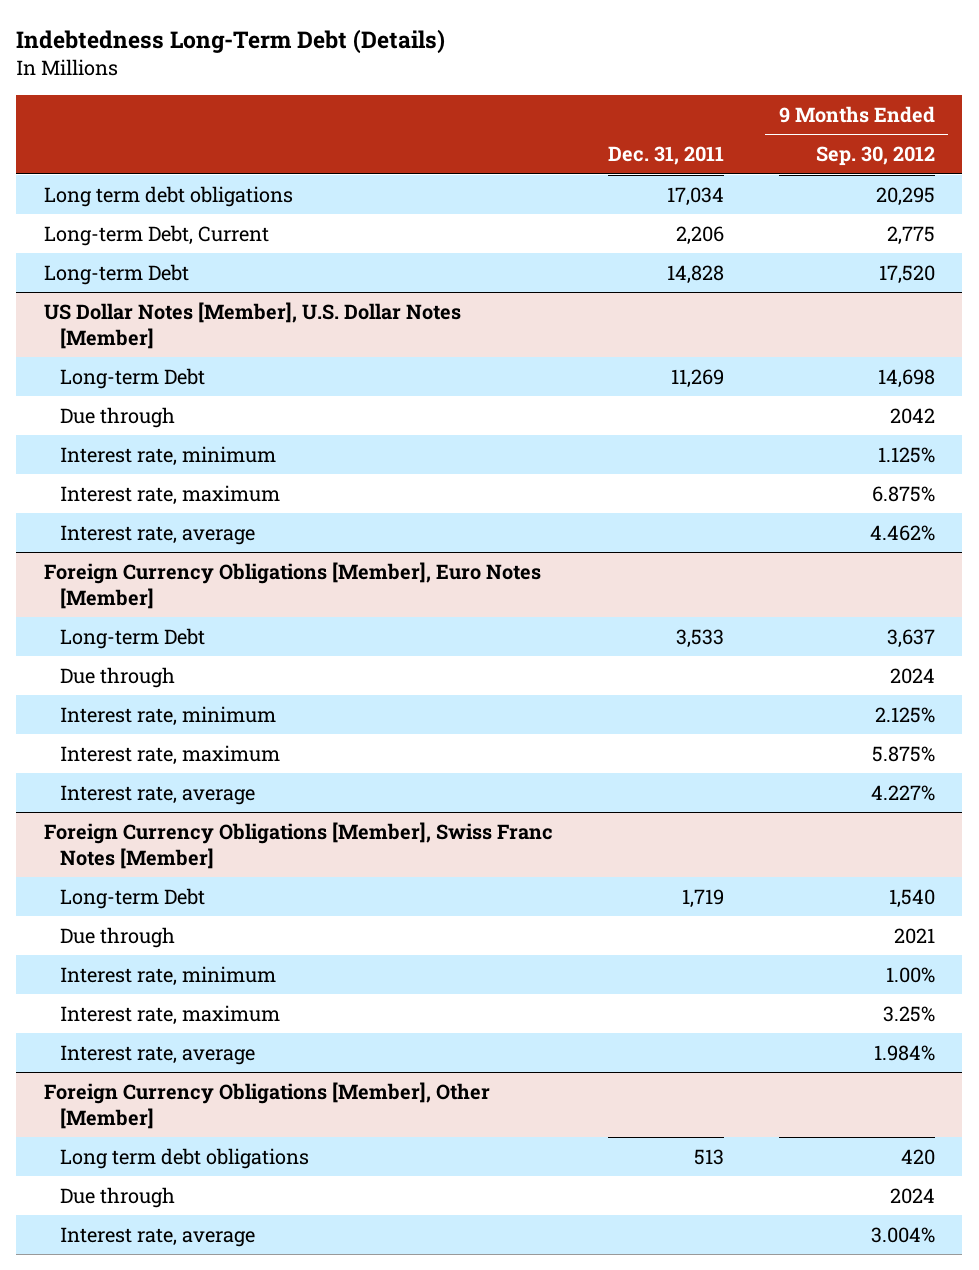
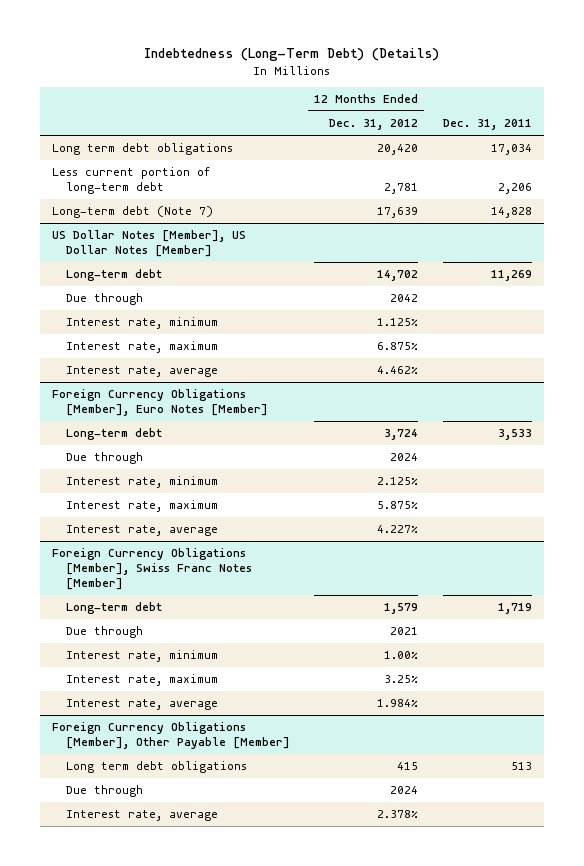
- Indebtedness Long-Term Debt (Details)
+ Indebtedness (Long-Term Debt) (Details)
- | Dec. 31, 2011 | 9 Months Ended Sep. 30, 2012
+ | 12 Months Ended Dec. 31, 2012 | Dec. 31, 2011
- Long-term Debt, Current | 2,206 | 2,775
- Long-term Debt | 14,828 | 17,520
- US Dollar Notes [Member], U.S. Dollar Notes [Member]
- Long-term Debt | 11,269 | 14,698
+ Less current portion of long-term debt | 2,781 | 2,206
+ Long-term debt (Note 7) | 17,639 | 14,828
+ US Dollar Notes [Member], US Dollar Notes [Member]
+ Long-term debt | 14,702 | 11,269
@ Foreign Currency Obligations [Member], Euro Notes [Member]
- Long-term Debt | 3,533 | 3,637
+ Long-term debt | 3,724 | 3,533
@ Foreign Currency Obligations [Member], Swiss Franc Notes [Member]
- Long-term Debt | 1,719 | 1,540
+ Long-term debt | 1,579 | 1,719
- Foreign Currency Obligations [Member], Other [Member]
+ Foreign Currency Obligations [Member], Other Payable [Member]

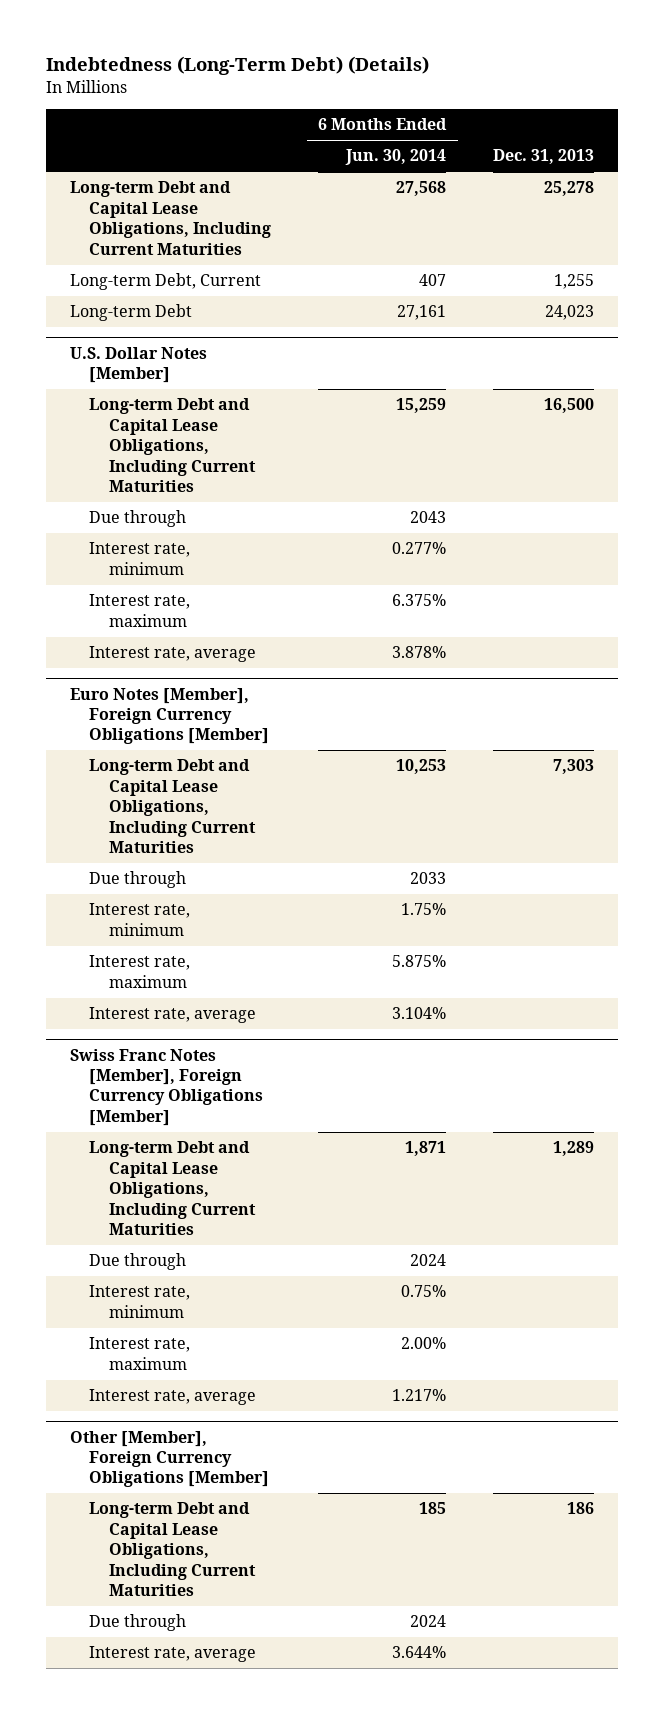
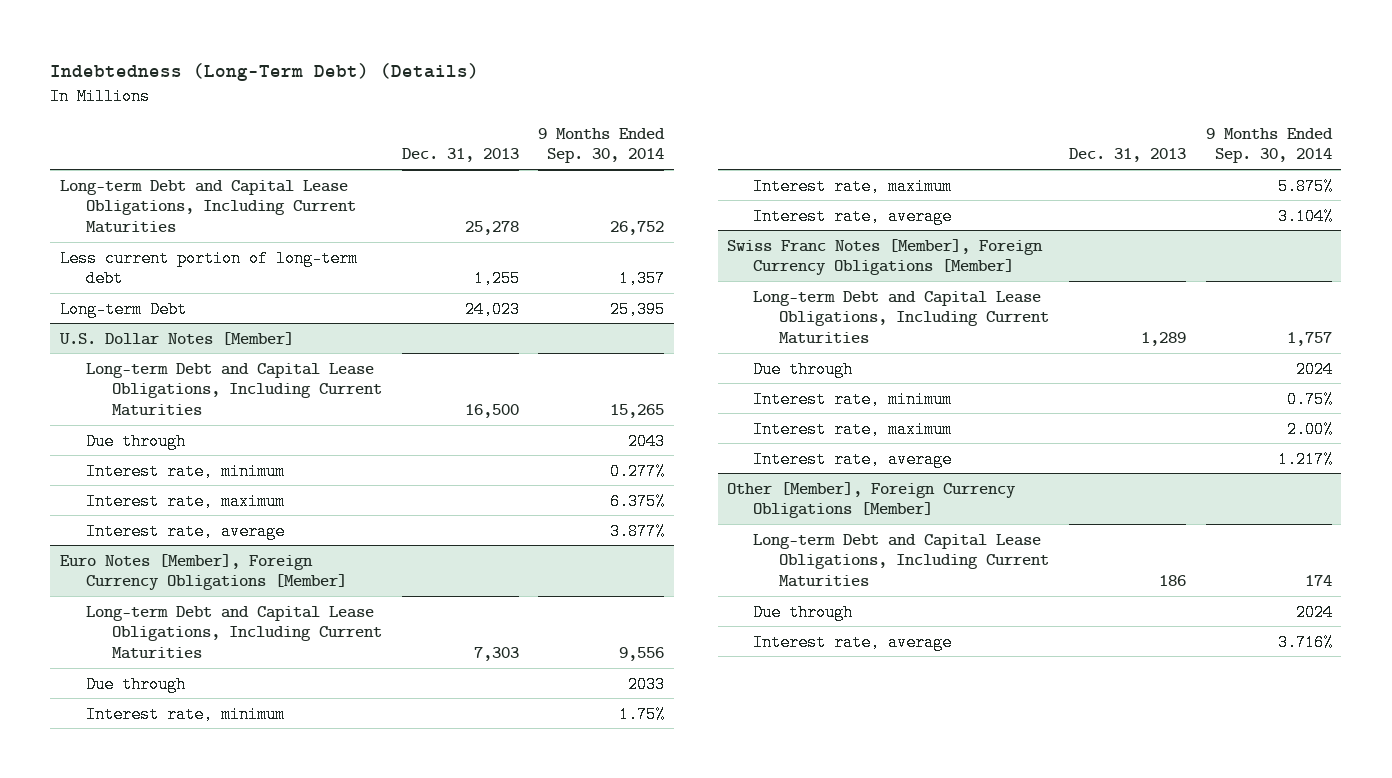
- | 6 Months Ended Jun. 30, 2014 | Dec. 31, 2013
+ | Dec. 31, 2013 | 9 Months Ended Sep. 30, 2014
- Long-term Debt, Current | 407 | 1,255
+ Less current portion of long-term debt | 1,255 | 1,357

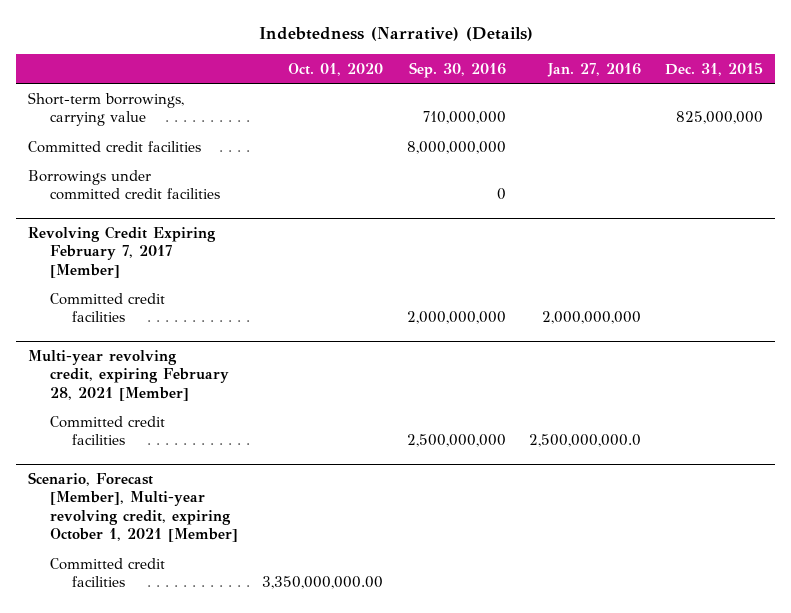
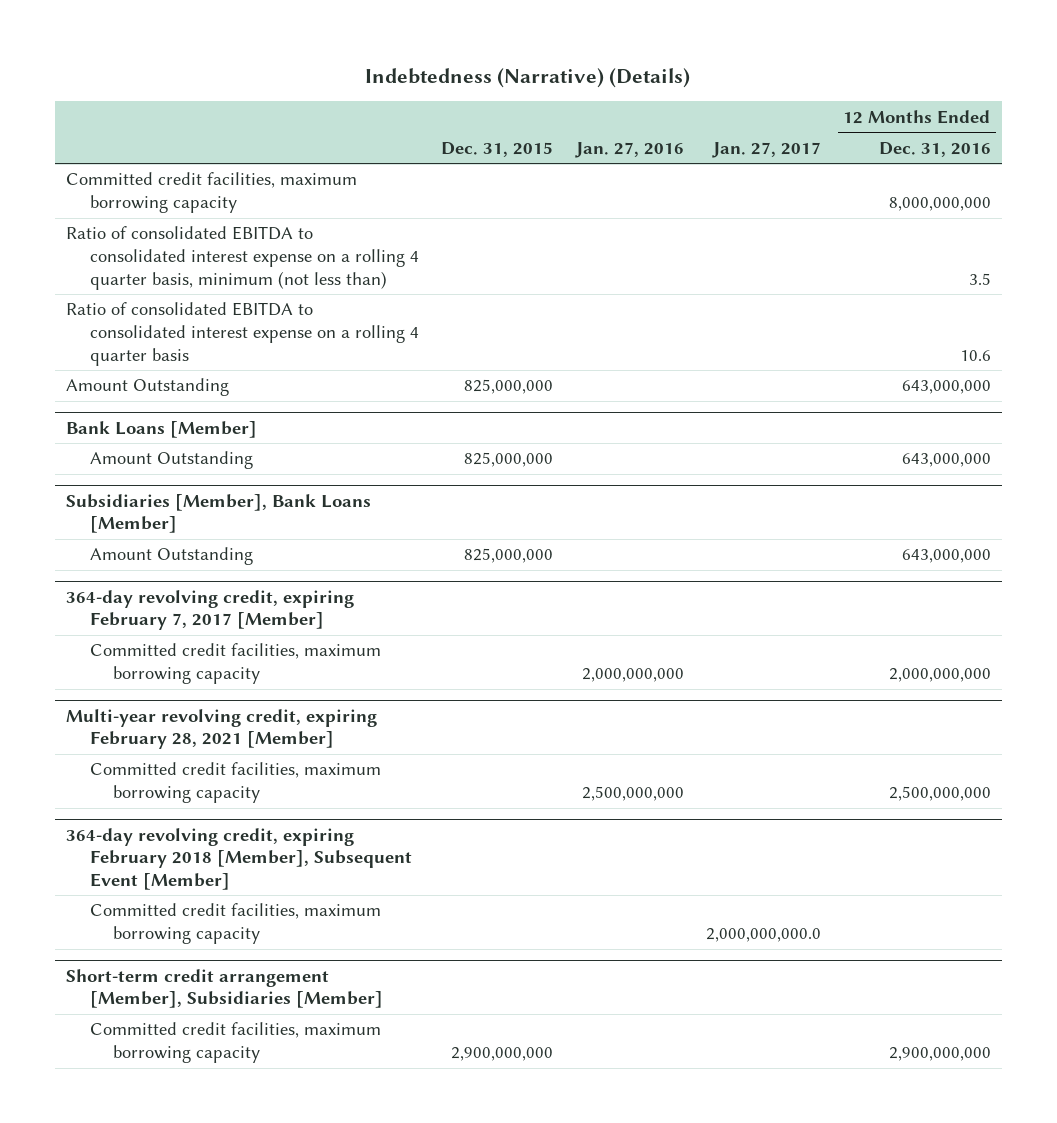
- | Oct. 01, 2020 | Sep. 30, 2016 | Jan. 27, 2016 | Dec. 31, 2015
+ | Dec. 31, 2015 | Jan. 27, 2016 | Jan. 27, 2017 | 12 Months Ended Dec. 31, 2016
- Short-term borrowings, carrying value | | 710,000,000 | | 825,000,000
- Committed credit facilities | | 8,000,000,000 | |
- Borrowings under committed credit facilities | | 0 | |
- Revolving Credit Expiring February 7, 2017 [Member]
- Committed credit facilities | | 2,000,000,000 | 2,000,000,000 |
+ Committed credit facilities, maximum borrowing capacity | | | | 8,000,000,000
+ Ratio of consolidated EBITDA to consolidated interest expense on a rolling 4 quarter basis, minimum (not less than) | | | | 3.5
+ Ratio of consolidated EBITDA to consolidated interest expense on a rolling 4 quarter basis | | | | 10.6
+ Amount Outstanding | 825,000,000 | | | 643,000,000
+ Bank Loans [Member]
+ Amount Outstanding | 825,000,000 | | | 643,000,000
+ Subsidiaries [Member], Bank Loans [Member]
+ Amount Outstanding | 825,000,000 | | | 643,000,000
+ 364-day revolving credit, expiring February 7, 2017 [Member]
+ Committed credit facilities, maximum borrowing capacity | | 2,000,000,000 | | 2,000,000,000
@ Multi-year revolving credit, expiring February 28, 2021 [Member]
- Committed credit facilities | | 2,500,000,000 | 2,500,000,000.0 |
- Scenario, Forecast [Member], Multi-year revolving credit, expiring October 1, 2021 [Member]
- Committed credit facilities | 3,350,000,000.00 | | |
@ Multi-year revolving credit, expiring February 28, 2021 [Member]
+ Committed credit facilities, maximum borrowing capacity | | 2,500,000,000 | | 2,500,000,000
+ 364-day revolving credit, expiring February 2018 [Member], Subsequent Event [Member]
+ Committed credit facilities, maximum borrowing capacity | | | 2,000,000,000.0 |
+ Short-term credit arrangement [Member], Subsidiaries [Member]
+ Committed credit facilities, maximum borrowing capacity | 2,900,000,000 | | | 2,900,000,000

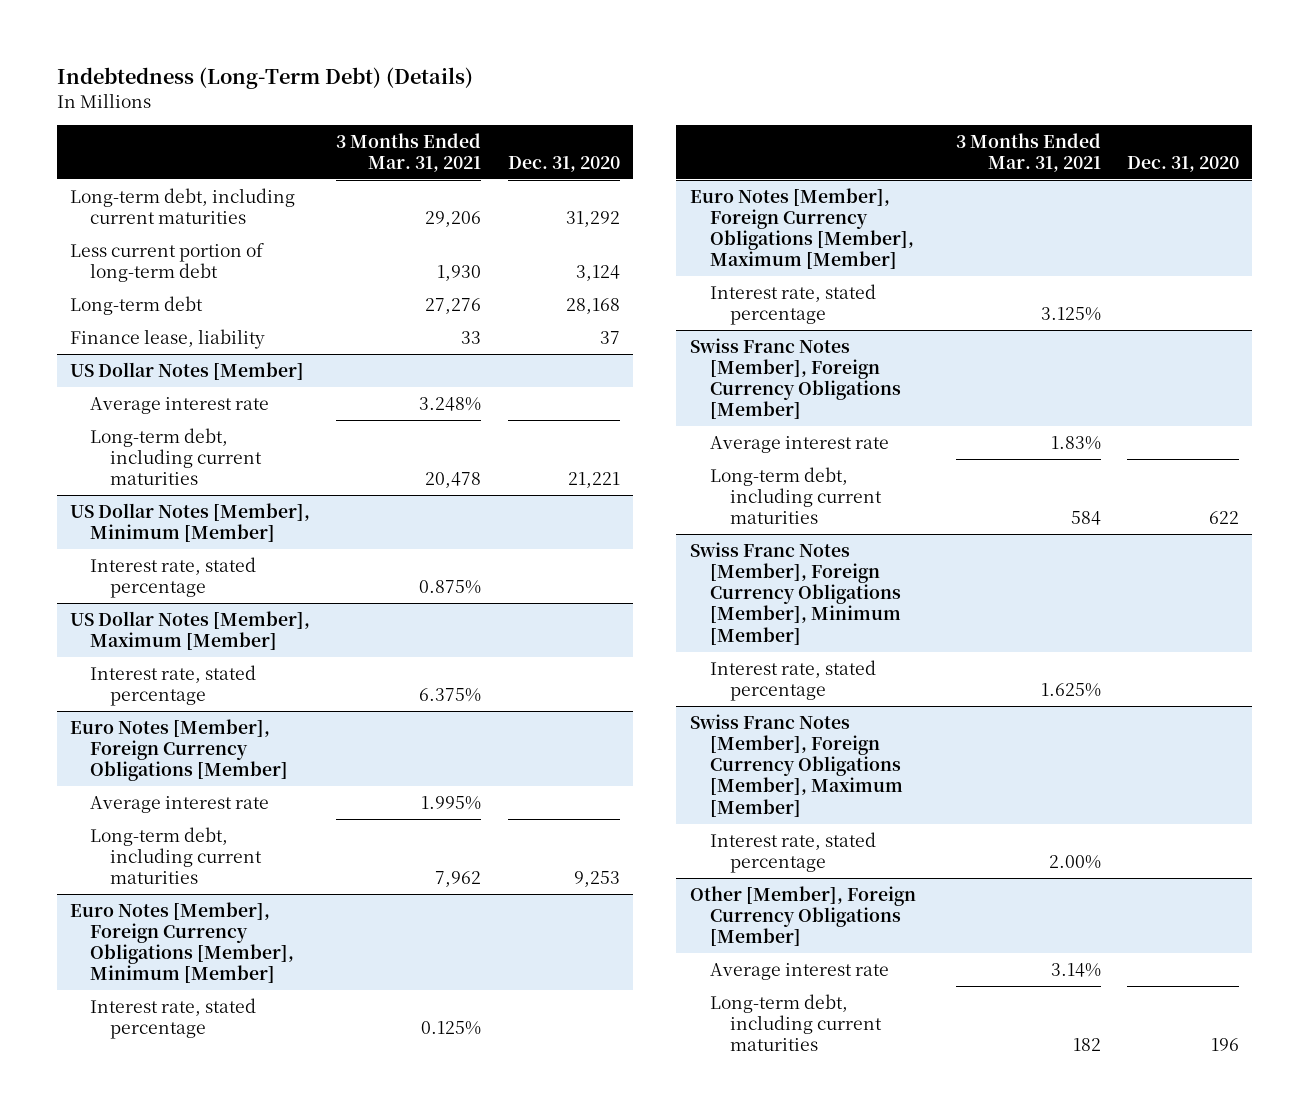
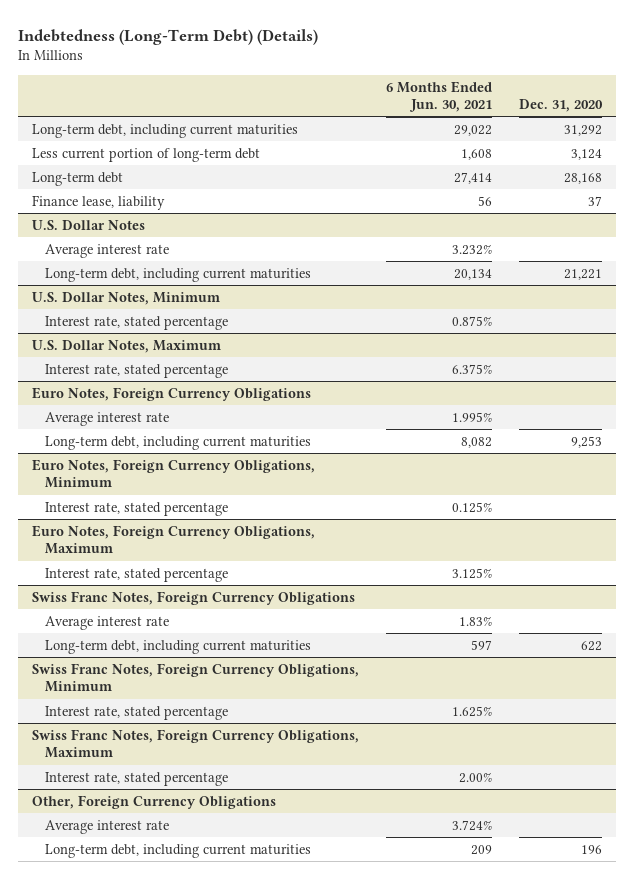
- | 3 Months Ended Mar. 31, 2021 | Dec. 31, 2020
+ | 6 Months Ended Jun. 30, 2021 | Dec. 31, 2020
- US Dollar Notes [Member]
+ U.S. Dollar Notes
- US Dollar Notes [Member], Minimum [Member]
+ U.S. Dollar Notes, Minimum
- US Dollar Notes [Member], Maximum [Member]
+ U.S. Dollar Notes, Maximum
- Euro Notes [Member], Foreign Currency Obligations [Member]
+ Euro Notes, Foreign Currency Obligations
- Euro Notes [Member], Foreign Currency Obligations [Member], Minimum [Member]
+ Euro Notes, Foreign Currency Obligations, Minimum
- Euro Notes [Member], Foreign Currency Obligations [Member], Maximum [Member]
+ Euro Notes, Foreign Currency Obligations, Maximum
- Swiss Franc Notes [Member], Foreign Currency Obligations [Member]
+ Swiss Franc Notes, Foreign Currency Obligations
- Swiss Franc Notes [Member], Foreign Currency Obligations [Member], Minimum [Member]
+ Swiss Franc Notes, Foreign Currency Obligations, Minimum
- Swiss Franc Notes [Member], Foreign Currency Obligations [Member], Maximum [Member]
+ Swiss Franc Notes, Foreign Currency Obligations, Maximum
- Other [Member], Foreign Currency Obligations [Member]
+ Other, Foreign Currency Obligations

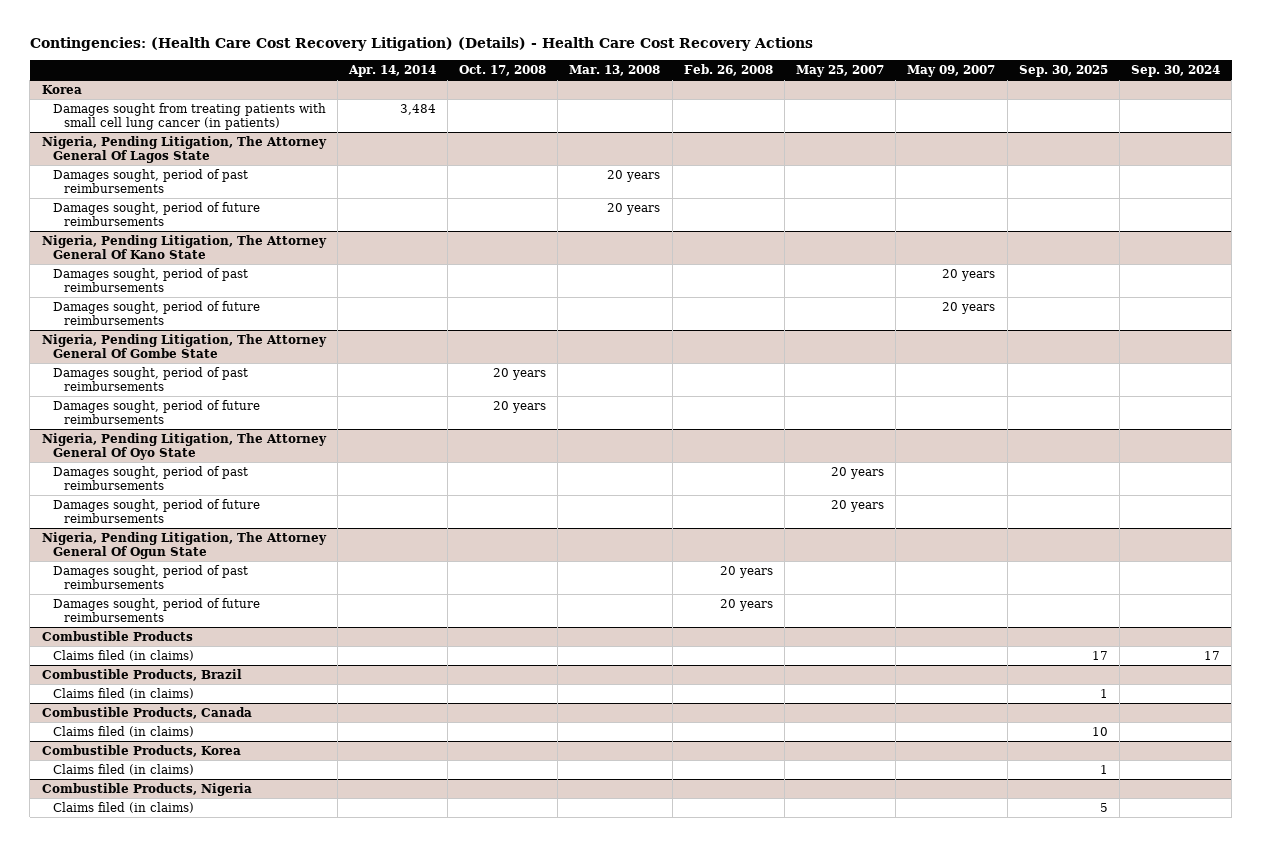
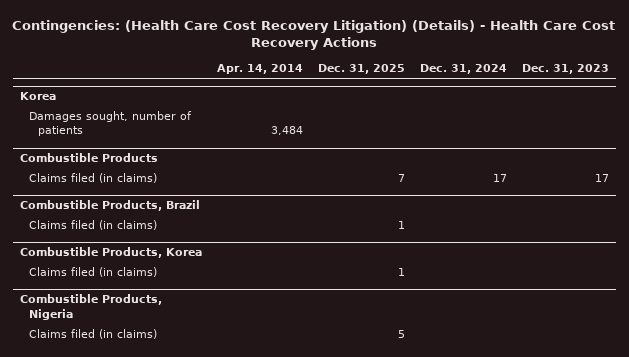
- | Apr. 14, 2014 | Oct. 17, 2008 | Mar. 13, 2008 | Feb. 26, 2008 | May 25, 2007 | May 09, 2007 | Sep. 30, 2025 | Sep. 30, 2024
+ | Apr. 14, 2014 | Dec. 31, 2025 | Dec. 31, 2024 | Dec. 31, 2023
@ Korea
- Damages sought from treating patients with small cell lung cancer (in patients) | 3,484 | | | | | | |
- Nigeria, Pending Litigation, The Attorney General Of Lagos State
- Damages sought, period of past reimbursements | | | 20 years | | | | |
- Damages sought, period of future reimbursements | | | 20 years | | | | |
- Nigeria, Pending Litigation, The Attorney General Of Kano State
- Damages sought, period of past reimbursements | | | | | | 20 years | |
- Damages sought, period of future reimbursements | | | | | | 20 years | |
- Nigeria, Pending Litigation, The Attorney General Of Gombe State
- Damages sought, period of past reimbursements | | 20 years | | | | | |
- Damages sought, period of future reimbursements | | 20 years | | | | | |
- Nigeria, Pending Litigation, The Attorney General Of Oyo State
- Damages sought, period of past reimbursements | | | | | 20 years | | |
- Damages sought, period of future reimbursements | | | | | 20 years | | |
- Nigeria, Pending Litigation, The Attorney General Of Ogun State
- Damages sought, period of past reimbursements | | | | 20 years | | | |
- Damages sought, period of future reimbursements | | | | 20 years | | | |
@ Korea
+ Damages sought, number of patients | 3,484 | | |
- Combustible Products, Canada
- Claims filed (in claims) | | | | | | | 10 |

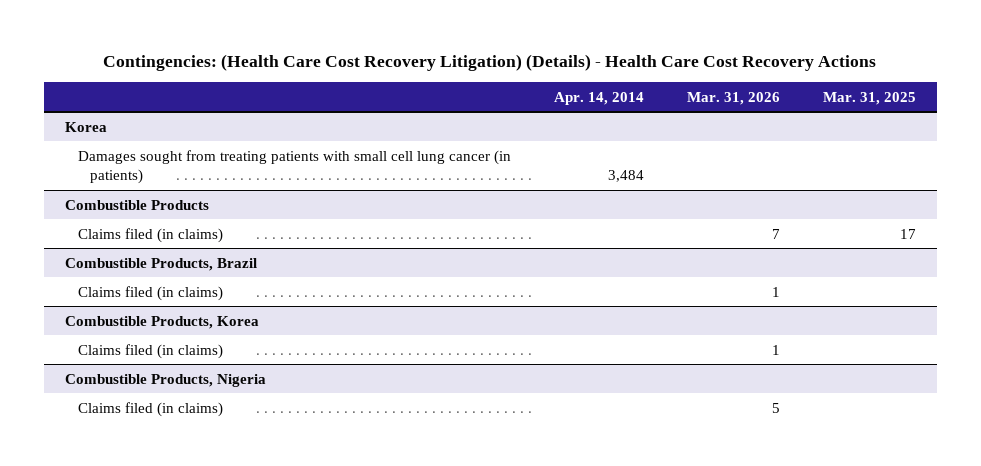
- | Apr. 14, 2014 | Dec. 31, 2025 | Dec. 31, 2024 | Dec. 31, 2023
+ | Apr. 14, 2014 | Mar. 31, 2026 | Mar. 31, 2025
@ Korea
- Damages sought, number of patients | 3,484 | | |
+ Damages sought from treating patients with small cell lung cancer (in patients) | 3,484 | |

